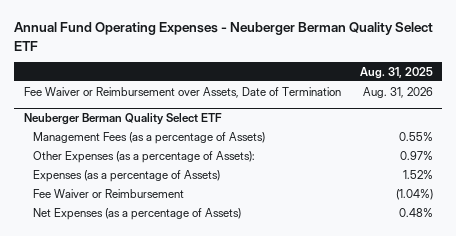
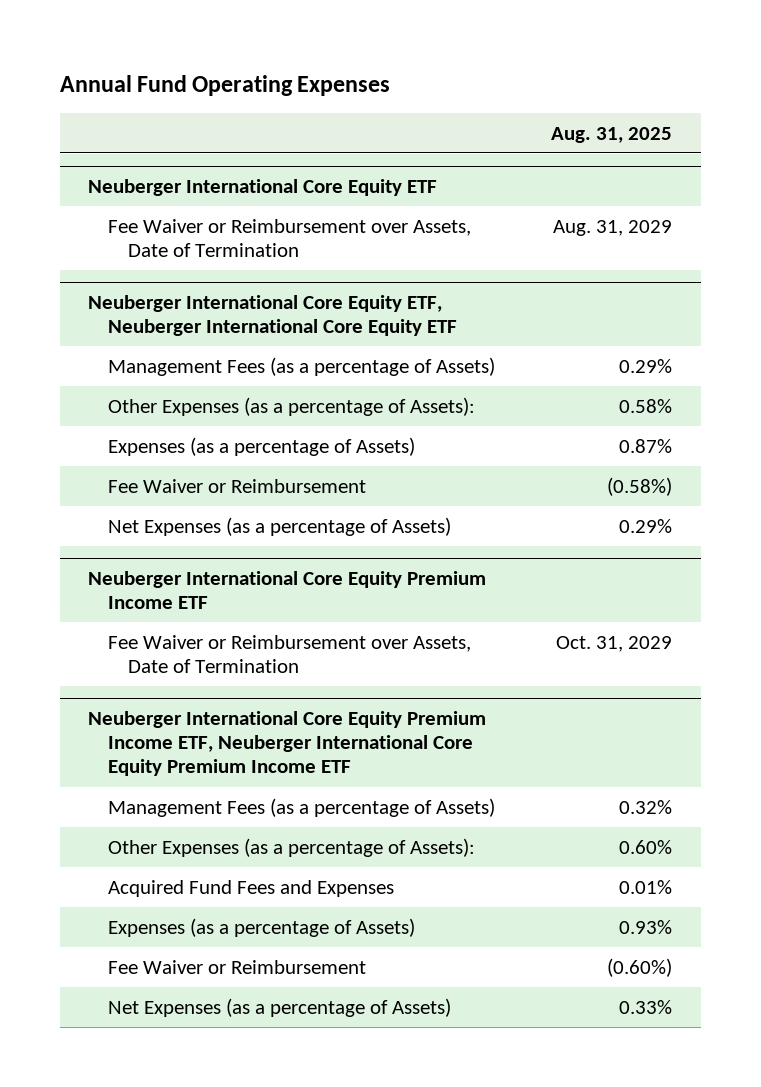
- Annual Fund Operating Expenses - Neuberger Berman Quality Select ETF
+ Annual Fund Operating Expenses
- Fee Waiver or Reimbursement over Assets, Date of Termination | Aug. 31, 2026
- Neuberger Berman Quality Select ETF
- Management Fees (as a percentage of Assets) | 0.55%
- Other Expenses (as a percentage of Assets): | 0.97%
- Expenses (as a percentage of Assets) | 1.52%
- Fee Waiver or Reimbursement | (1.04%)
- Net Expenses (as a percentage of Assets) | 0.48%
+ Neuberger International Core Equity ETF
+ Fee Waiver or Reimbursement over Assets, Date of Termination | Aug. 31, 2029
+ Neuberger International Core Equity ETF, Neuberger International Core Equity ETF
+ Management Fees (as a percentage of Assets) | 0.29%
+ Other Expenses (as a percentage of Assets): | 0.58%
+ Expenses (as a percentage of Assets) | 0.87%
+ Fee Waiver or Reimbursement | (0.58%)
+ Net Expenses (as a percentage of Assets) | 0.29%
+ Neuberger International Core Equity Premium Income ETF
+ Fee Waiver or Reimbursement over Assets, Date of Termination | Oct. 31, 2029
+ Neuberger International Core Equity Premium Income ETF, Neuberger International Core Equity Premium Income ETF
+ Management Fees (as a percentage of Assets) | 0.32%
+ Other Expenses (as a percentage of Assets): | 0.60%
+ Acquired Fund Fees and Expenses | 0.01%
+ Expenses (as a percentage of Assets) | 0.93%
+ Fee Waiver or Reimbursement | (0.60%)
+ Net Expenses (as a percentage of Assets) | 0.33%

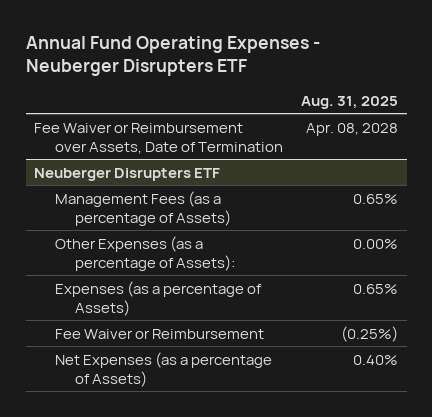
- Annual Fund Operating Expenses
+ Annual Fund Operating Expenses - Neuberger Disrupters ETF
- Neuberger International Core Equity ETF
- Fee Waiver or Reimbursement over Assets, Date of Termination | Aug. 31, 2029
- Neuberger International Core Equity ETF, Neuberger International Core Equity ETF
- Management Fees (as a percentage of Assets) | 0.29%
- Other Expenses (as a percentage of Assets): | 0.58%
- Expenses (as a percentage of Assets) | 0.87%
- Fee Waiver or Reimbursement | (0.58%)
- Net Expenses (as a percentage of Assets) | 0.29%
- Neuberger International Core Equity Premium Income ETF
- Fee Waiver or Reimbursement over Assets, Date of Termination | Oct. 31, 2029
- Neuberger International Core Equity Premium Income ETF, Neuberger International Core Equity Premium Income ETF
- Management Fees (as a percentage of Assets) | 0.32%
- Other Expenses (as a percentage of Assets): | 0.60%
- Acquired Fund Fees and Expenses | 0.01%
- Expenses (as a percentage of Assets) | 0.93%
- Fee Waiver or Reimbursement | (0.60%)
- Net Expenses (as a percentage of Assets) | 0.33%
+ Fee Waiver or Reimbursement over Assets, Date of Termination | Apr. 08, 2028
+ Neuberger Disrupters ETF
+ Management Fees (as a percentage of Assets) | 0.65%
+ Other Expenses (as a percentage of Assets): | 0.00%
+ Expenses (as a percentage of Assets) | 0.65%
+ Fee Waiver or Reimbursement | (0.25%)
+ Net Expenses (as a percentage of Assets) | 0.40%

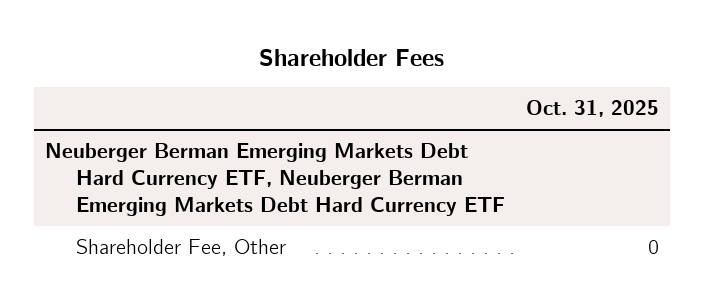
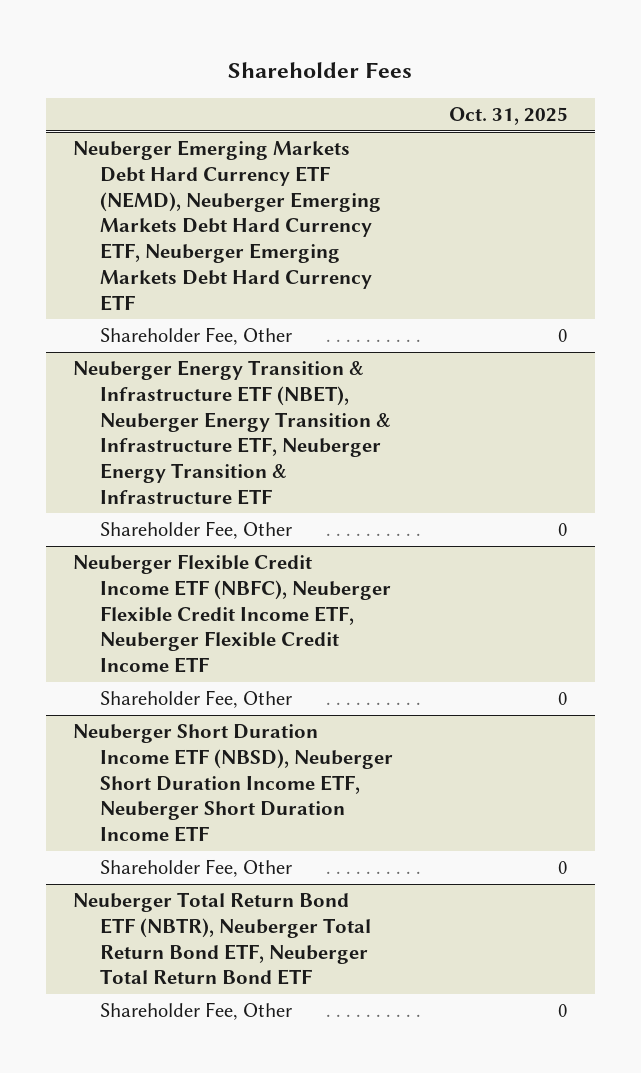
- Neuberger Berman Emerging Markets Debt Hard Currency ETF, Neuberger Berman Emerging Markets Debt Hard Currency ETF
+ Neuberger Emerging Markets Debt Hard Currency ETF (NEMD), Neuberger Emerging Markets Debt Hard Currency ETF, Neuberger Emerging Markets Debt Hard Currency ETF
+ Neuberger Energy Transition & Infrastructure ETF (NBET), Neuberger Energy Transition & Infrastructure ETF, Neuberger Energy Transition & Infrastructure ETF
+ Shareholder Fee, Other | 0
+ Neuberger Flexible Credit Income ETF (NBFC), Neuberger Flexible Credit Income ETF, Neuberger Flexible Credit Income ETF
+ Shareholder Fee, Other | 0
+ Neuberger Short Duration Income ETF (NBSD), Neuberger Short Duration Income ETF, Neuberger Short Duration Income ETF
+ Shareholder Fee, Other | 0
+ Neuberger Total Return Bond ETF (NBTR), Neuberger Total Return Bond ETF, Neuberger Total Return Bond ETF
+ Shareholder Fee, Other | 0

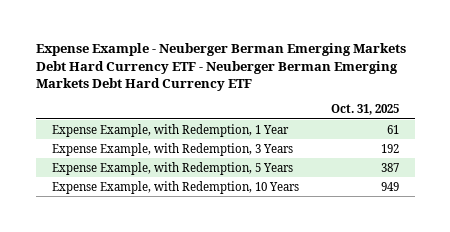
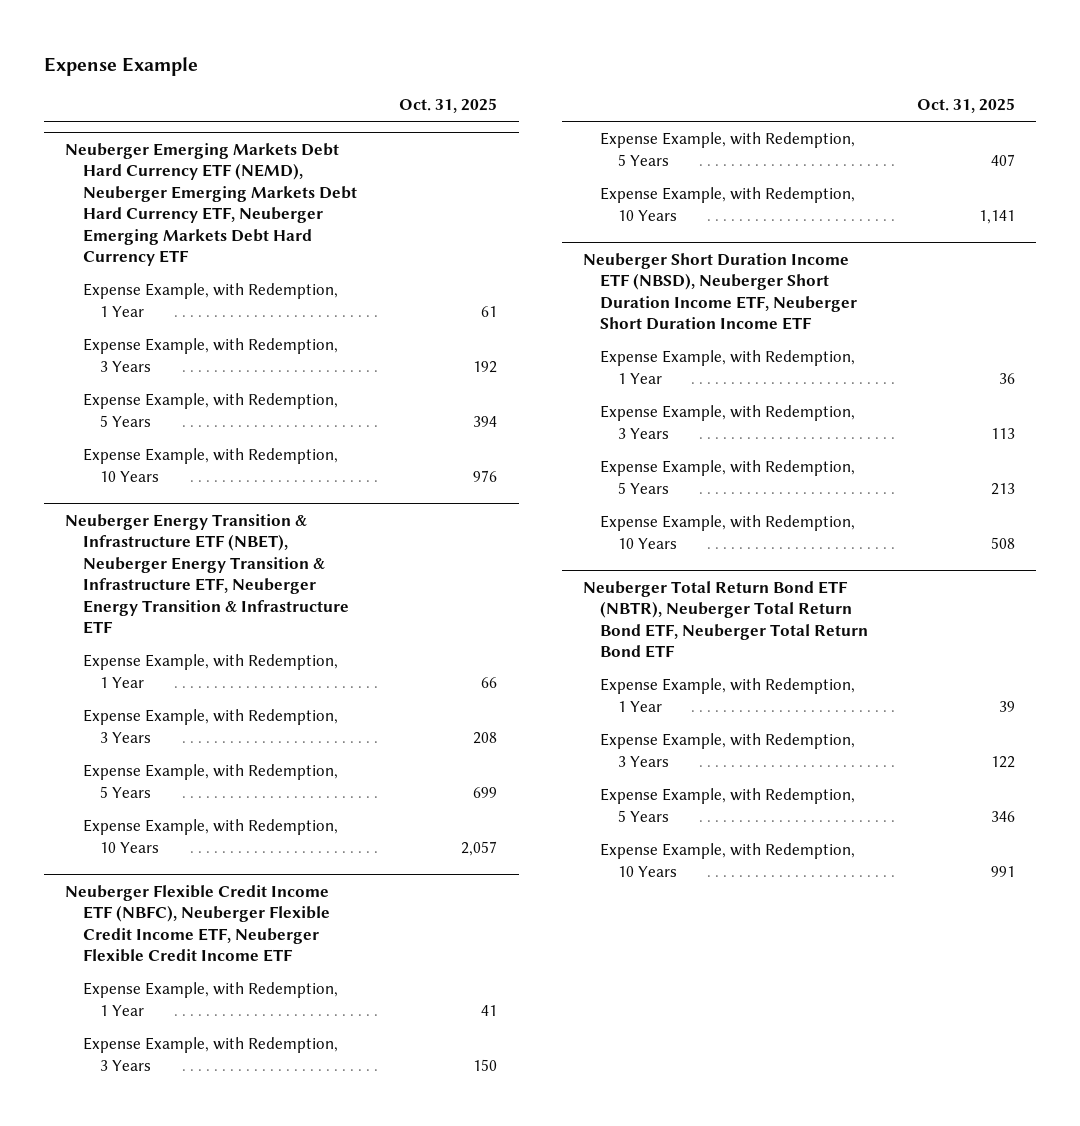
- Expense Example - Neuberger Berman Emerging Markets Debt Hard Currency ETF - Neuberger Berman Emerging Markets Debt Hard Currency ETF
+ Expense Example
+ Neuberger Emerging Markets Debt Hard Currency ETF (NEMD), Neuberger Emerging Markets Debt Hard Currency ETF, Neuberger Emerging Markets Debt Hard Currency ETF
- Expense Example, with Redemption, 5 Years | 387
- Expense Example, with Redemption, 10 Years | 949
+ Expense Example, with Redemption, 5 Years | 394
+ Expense Example, with Redemption, 10 Years | 976
+ Neuberger Energy Transition & Infrastructure ETF (NBET), Neuberger Energy Transition & Infrastructure ETF, Neuberger Energy Transition & Infrastructure ETF
+ Expense Example, with Redemption, 1 Year | 66
+ Expense Example, with Redemption, 3 Years | 208
+ Expense Example, with Redemption, 5 Years | 699
+ Expense Example, with Redemption, 10 Years | 2,057
+ Neuberger Flexible Credit Income ETF (NBFC), Neuberger Flexible Credit Income ETF, Neuberger Flexible Credit Income ETF
+ Expense Example, with Redemption, 1 Year | 41
+ Expense Example, with Redemption, 3 Years | 150
+ Expense Example, with Redemption, 5 Years | 407
+ Expense Example, with Redemption, 10 Years | 1,141
+ Neuberger Short Duration Income ETF (NBSD), Neuberger Short Duration Income ETF, Neuberger Short Duration Income ETF
+ Expense Example, with Redemption, 1 Year | 36
+ Expense Example, with Redemption, 3 Years | 113
+ Expense Example, with Redemption, 5 Years | 213
+ Expense Example, with Redemption, 10 Years | 508
+ Neuberger Total Return Bond ETF (NBTR), Neuberger Total Return Bond ETF, Neuberger Total Return Bond ETF
+ Expense Example, with Redemption, 1 Year | 39
+ Expense Example, with Redemption, 3 Years | 122
+ Expense Example, with Redemption, 5 Years | 346
+ Expense Example, with Redemption, 10 Years | 991

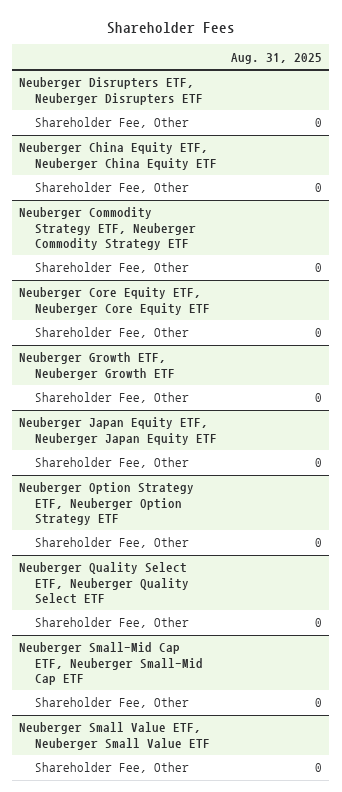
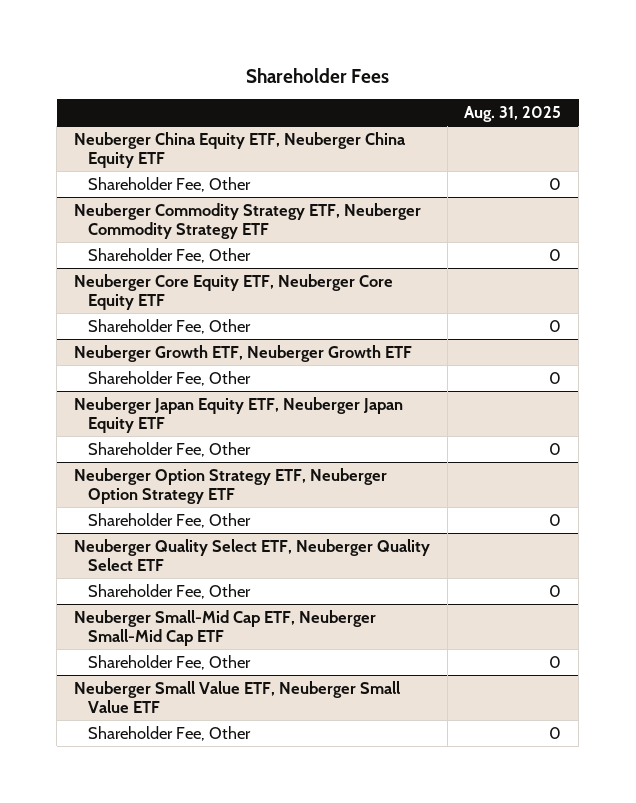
- Neuberger Disrupters ETF, Neuberger Disrupters ETF
- Shareholder Fee, Other | 0

